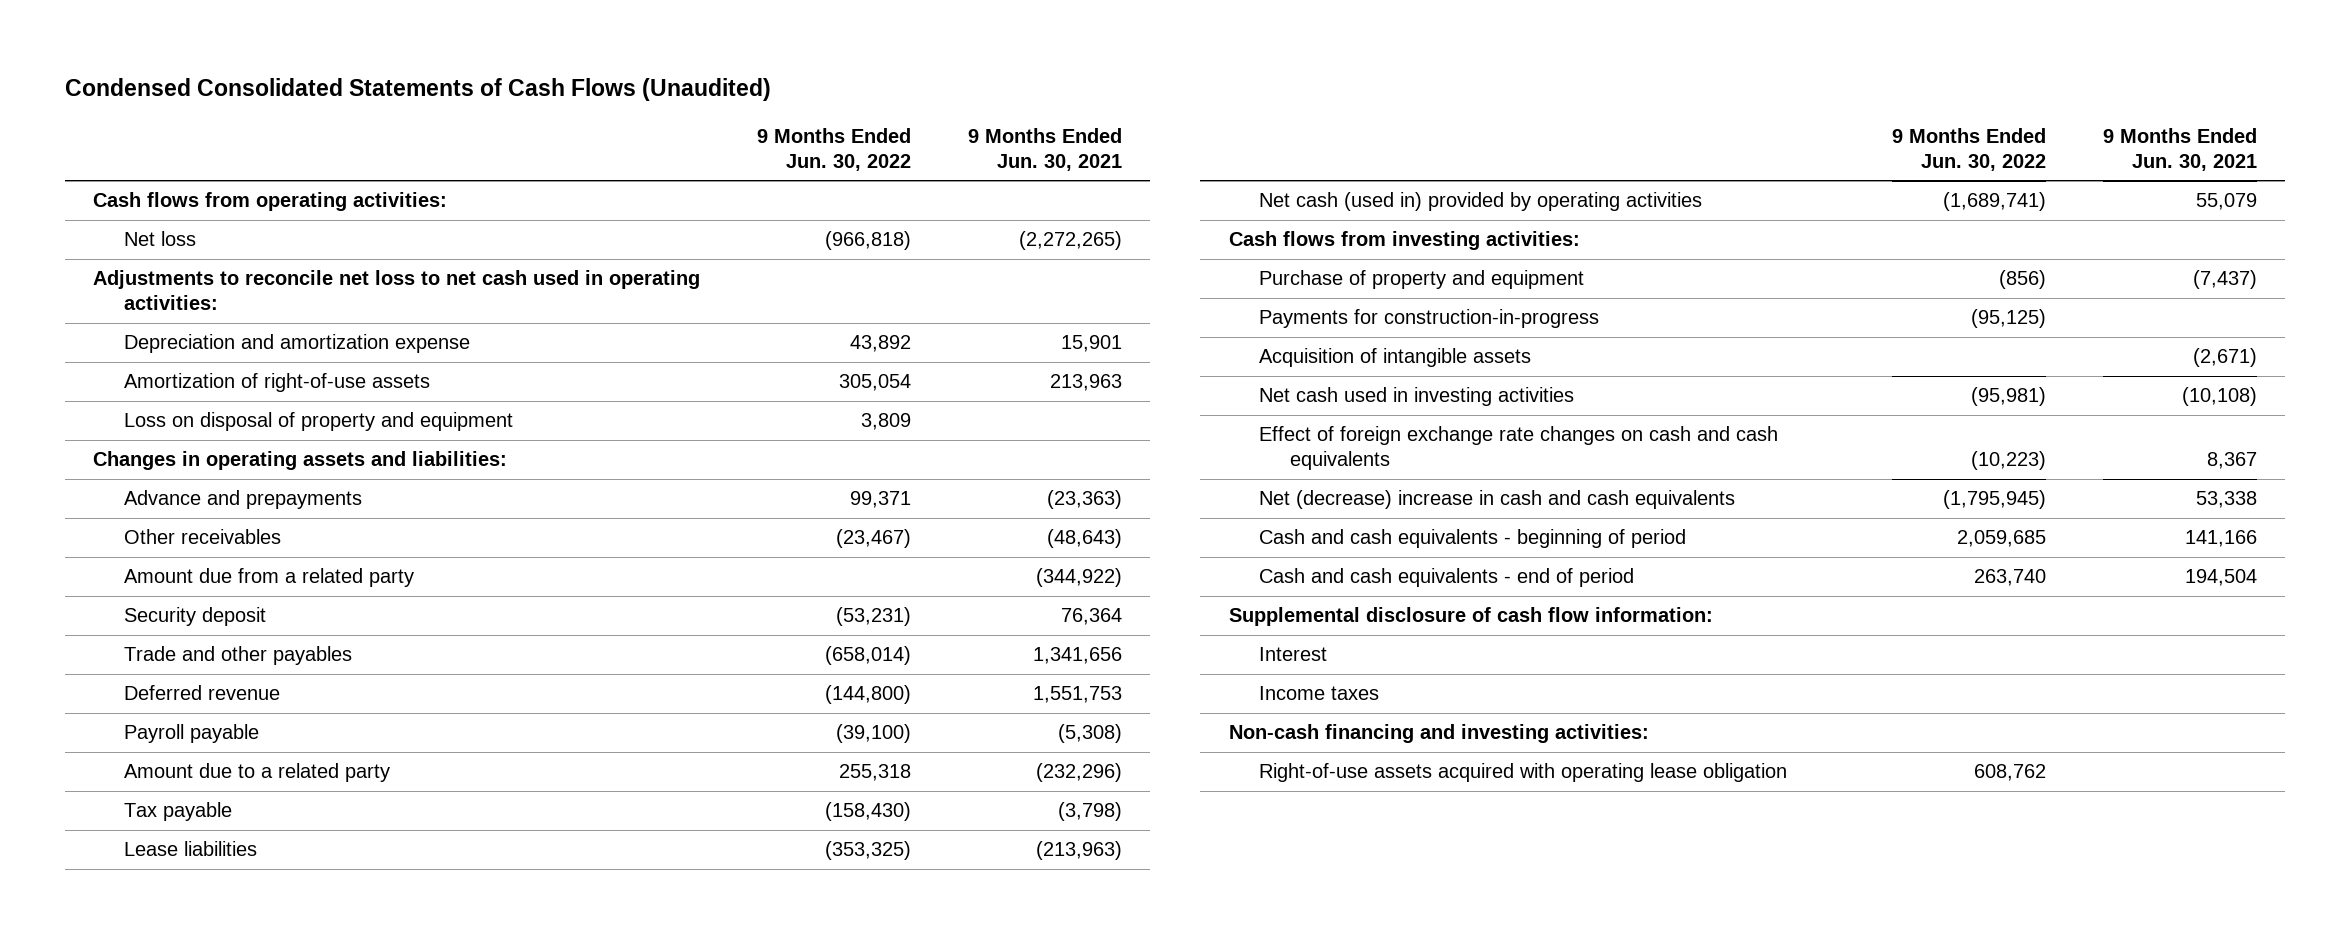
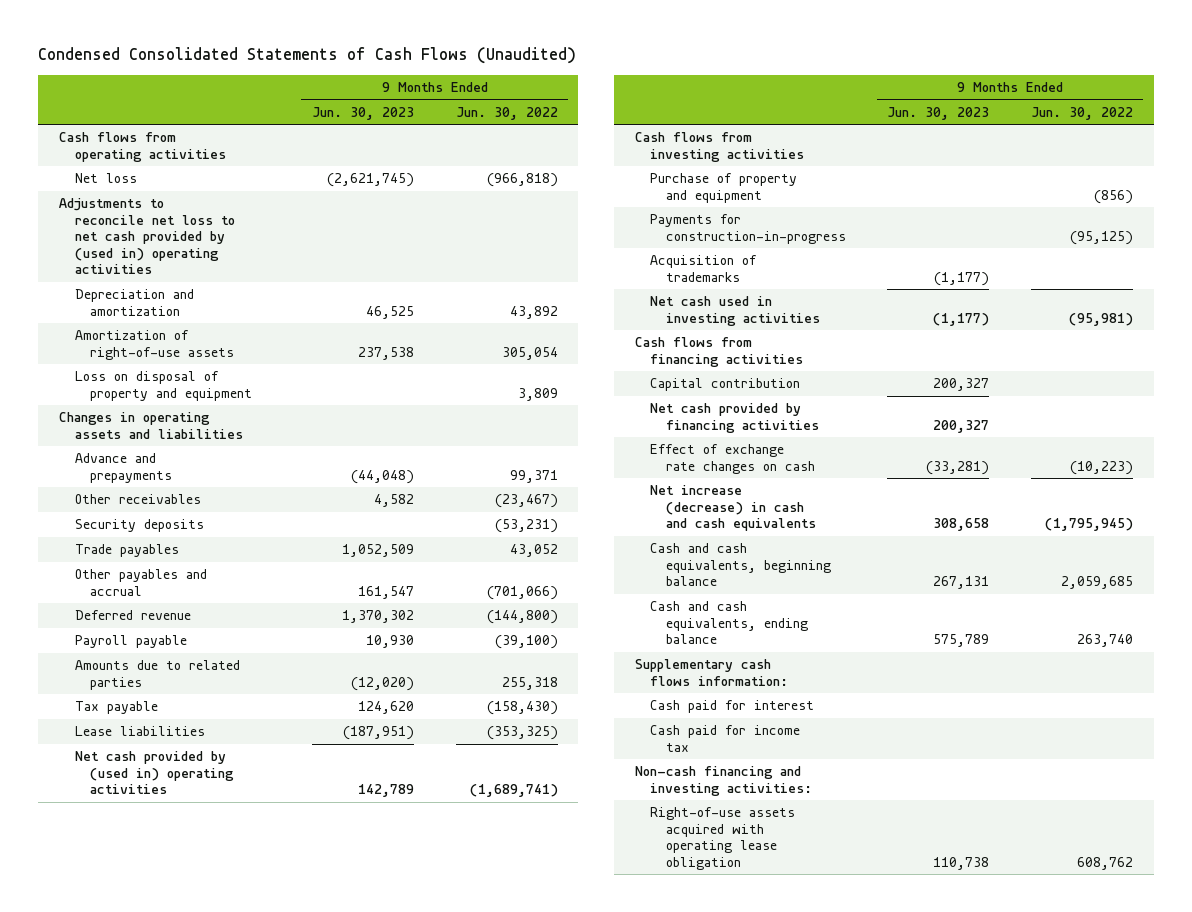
- | 9 Months Ended Jun. 30, 2022 | 9 Months Ended Jun. 30, 2021
+ | 9 Months Ended Jun. 30, 2023 | 9 Months Ended Jun. 30, 2022
- Cash flows from operating activities:
+ Cash flows from operating activities
- Adjustments to reconcile net loss to net cash used in operating activities:
- Depreciation and amortization expense | 43,892 | 15,901
+ Adjustments to reconcile net loss to net cash provided by (used in) operating activities
+ Depreciation and amortization | 46,525 | 43,892
- Changes in operating assets and liabilities:
+ Changes in operating assets and liabilities
- Amount due from a related party | | (344,922)
- Security deposit | (53,231) | 76,364
- Trade and other payables | (658,014) | 1,341,656
+ Security deposits | | (53,231)
+ Trade payables | 1,052,509 | 43,052
+ Other payables and accrual | 161,547 | (701,066)
- Amount due to a related party | 255,318 | (232,296)
+ Amounts due to related parties | (12,020) | 255,318
- Net cash (used in) provided by operating activities | (1,689,741) | 55,079
- Cash flows from investing activities:
+ Net cash provided by (used in) operating activities | 142,789 | (1,689,741)
+ Cash flows from investing activities
- Acquisition of intangible assets | | (2,671)
+ Acquisition of trademarks | (1,177) |
- Effect of foreign exchange rate changes on cash and cash equivalents | (10,223) | 8,367
- Net (decrease) increase in cash and cash equivalents | (1,795,945) | 53,338
- Cash and cash equivalents - beginning of period | 2,059,685 | 141,166
- Cash and cash equivalents - end of period | 263,740 | 194,504
- Supplemental disclosure of cash flow information:
- Interest
- Income taxes
+ Cash flows from financing activities
+ Capital contribution | 200,327 |
+ Net cash provided by financing activities | 200,327 |
+ Effect of exchange rate changes on cash | (33,281) | (10,223)
+ Net increase (decrease) in cash and cash equivalents | 308,658 | (1,795,945)
+ Cash and cash equivalents, beginning balance | 267,131 | 2,059,685
+ Cash and cash equivalents, ending balance | 575,789 | 263,740
+ Supplementary cash flows information:
+ Cash paid for interest
+ Cash paid for income tax

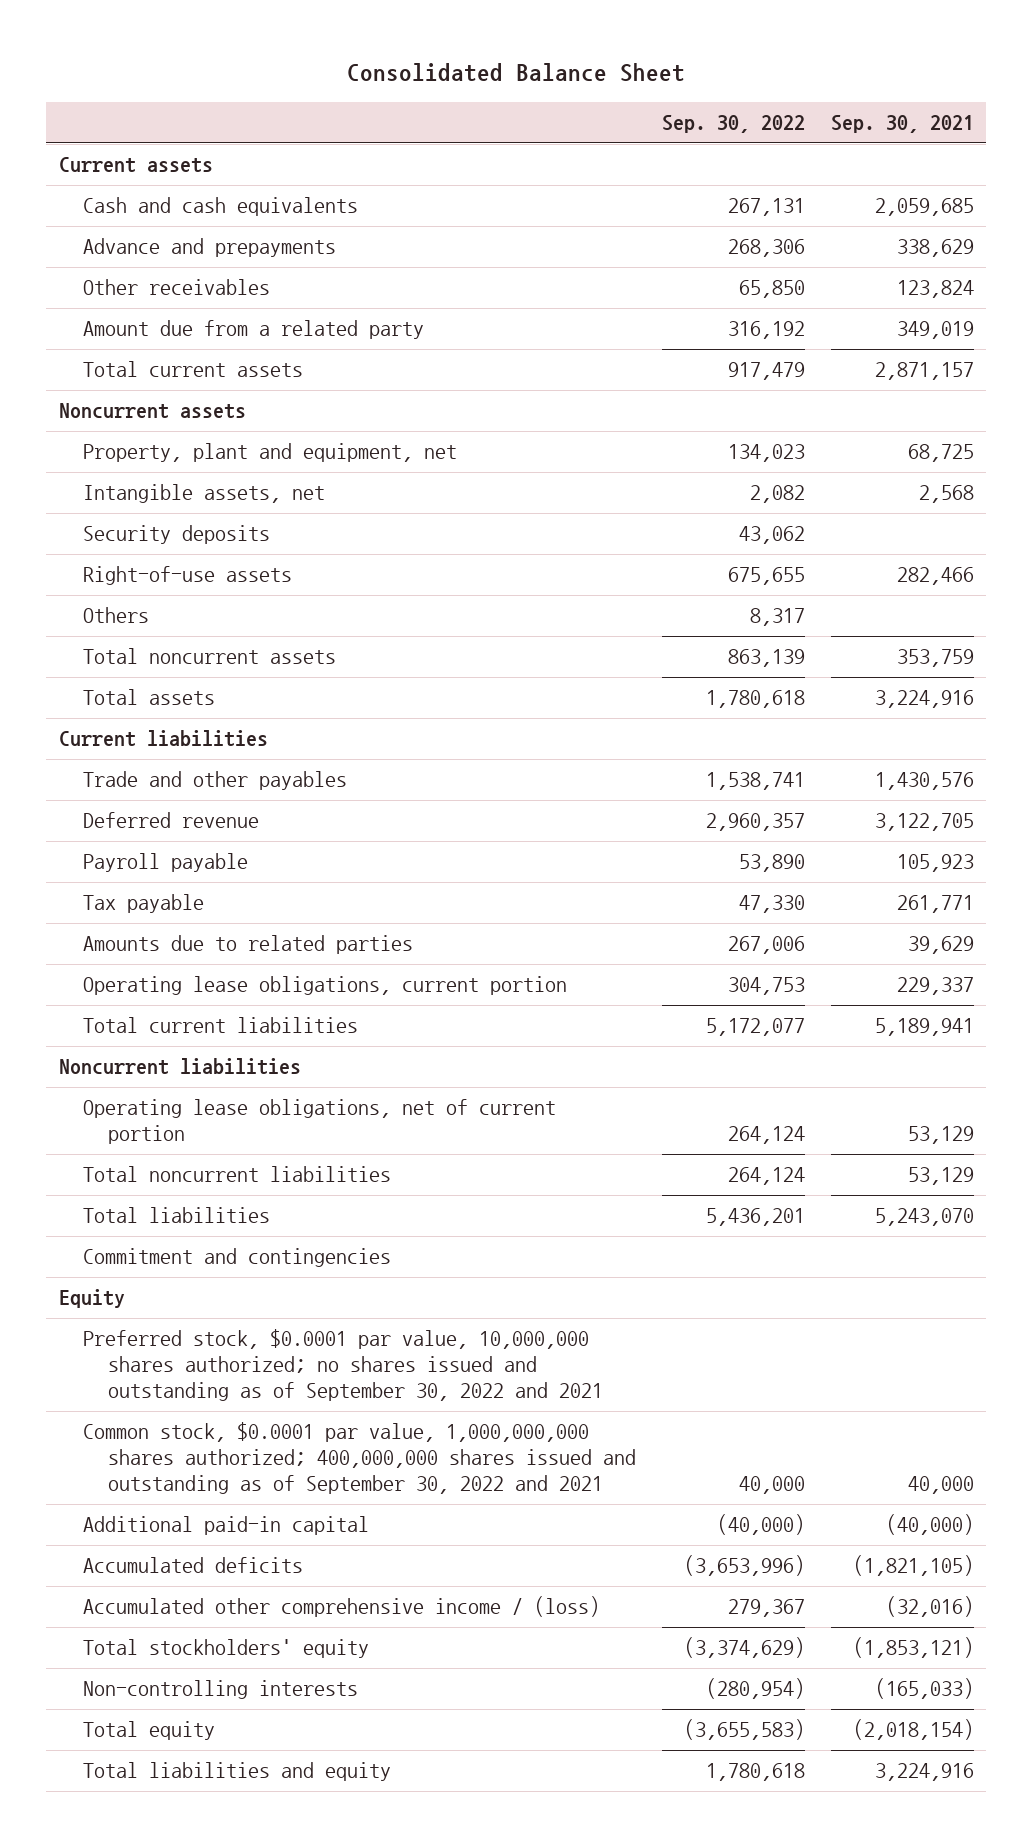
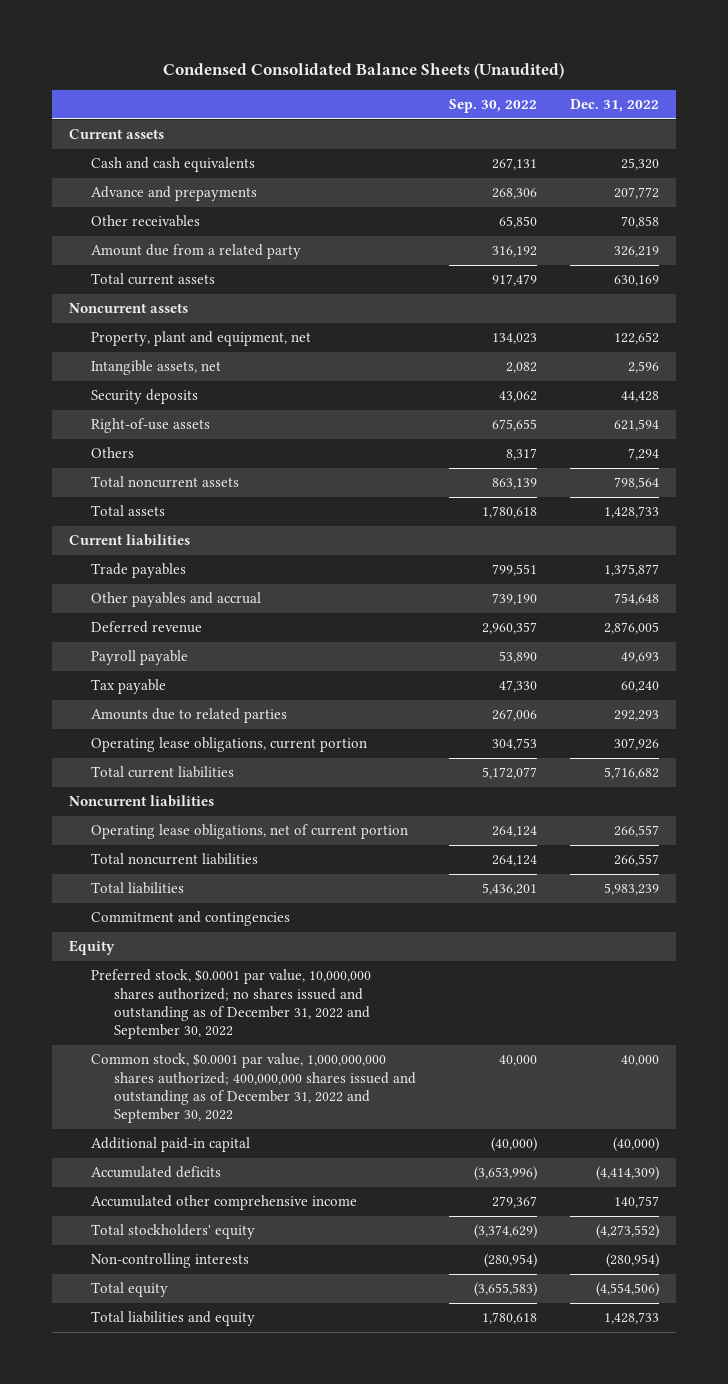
- Consolidated Balance Sheet
+ Condensed Consolidated Balance Sheets (Unaudited)
- | Sep. 30, 2022 | Sep. 30, 2021
+ | Sep. 30, 2022 | Dec. 31, 2022
- Trade and other payables | 1,538,741 | 1,430,576
+ Trade payables | 799,551 | 1,375,877
+ Other payables and accrual | 739,190 | 754,648
- Preferred stock, $0.0001 par value, 10,000,000 shares authorized; no shares issued and outstanding as of September 30, 2022 and 2021
- Common stock, $0.0001 par value, 1,000,000,000 shares authorized; 400,000,000 shares issued and outstanding as of September 30, 2022 and 2021 | 40,000 | 40,000
+ Preferred stock, $0.0001 par value, 10,000,000 shares authorized; no shares issued and outstanding as of December 31, 2022 and September 30, 2022
+ Common stock, $0.0001 par value, 1,000,000,000 shares authorized; 400,000,000 shares issued and outstanding as of December 31, 2022 and September 30, 2022 | 40,000 | 40,000
- Accumulated other comprehensive income / (loss) | 279,367 | (32,016)
+ Accumulated other comprehensive income | 279,367 | 140,757

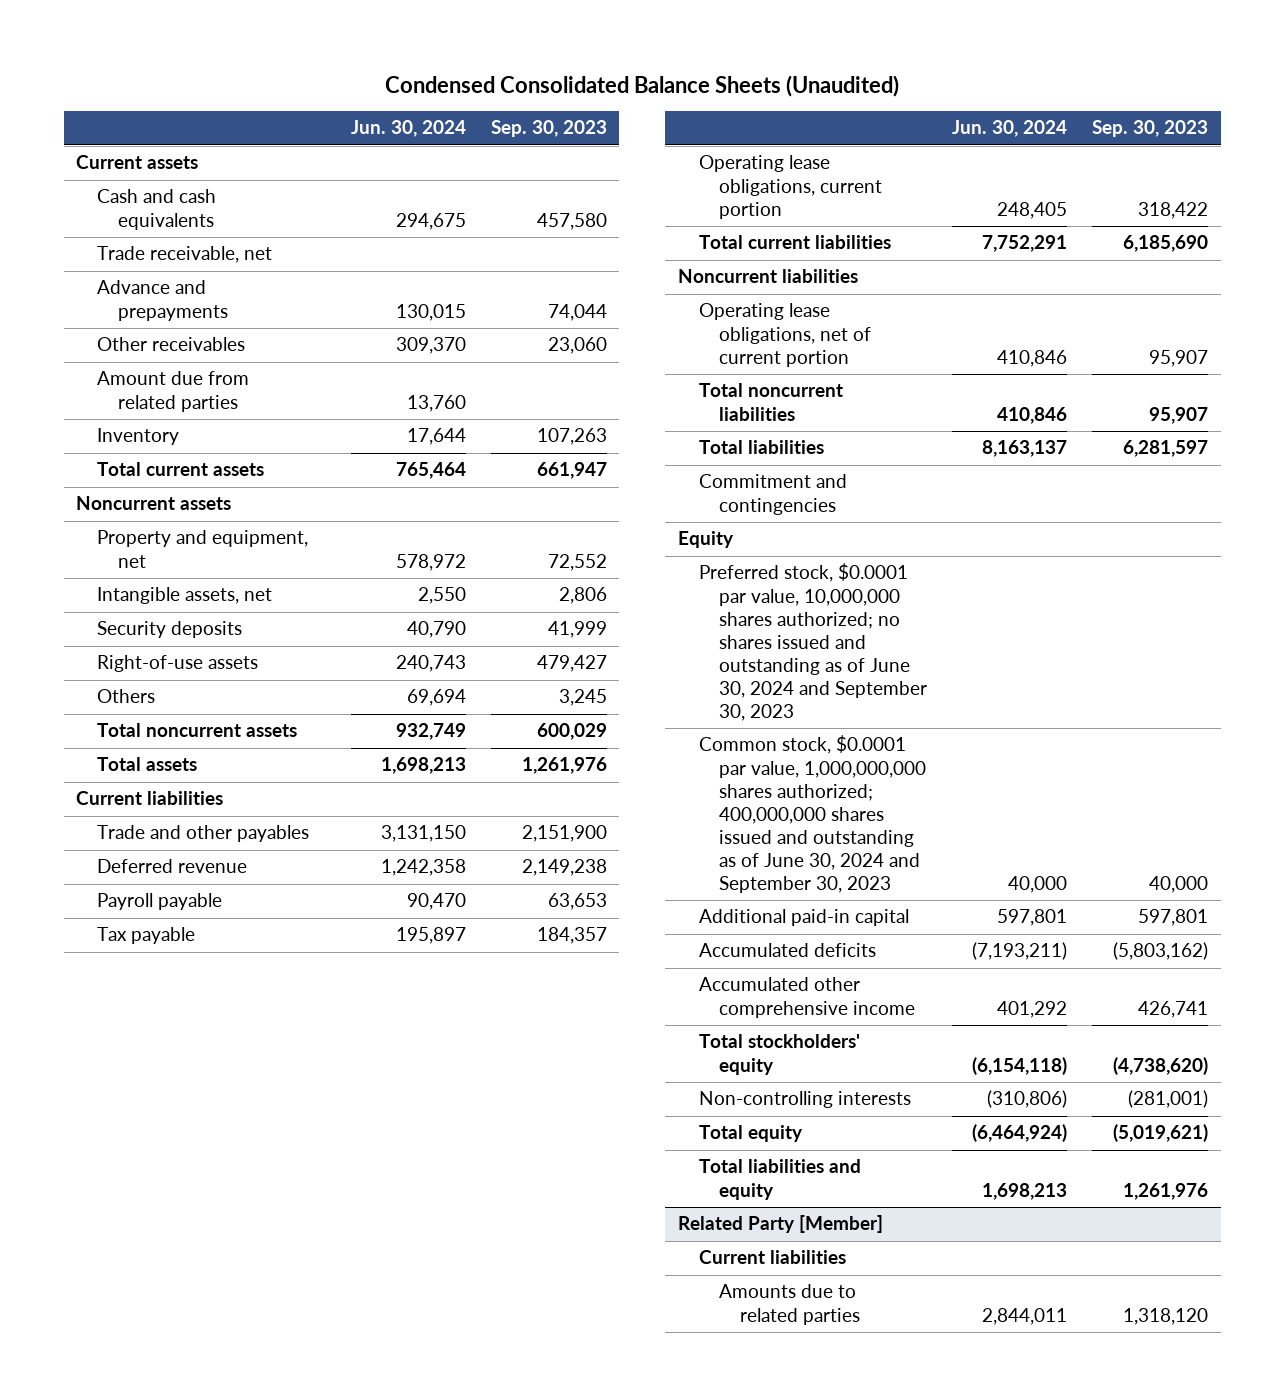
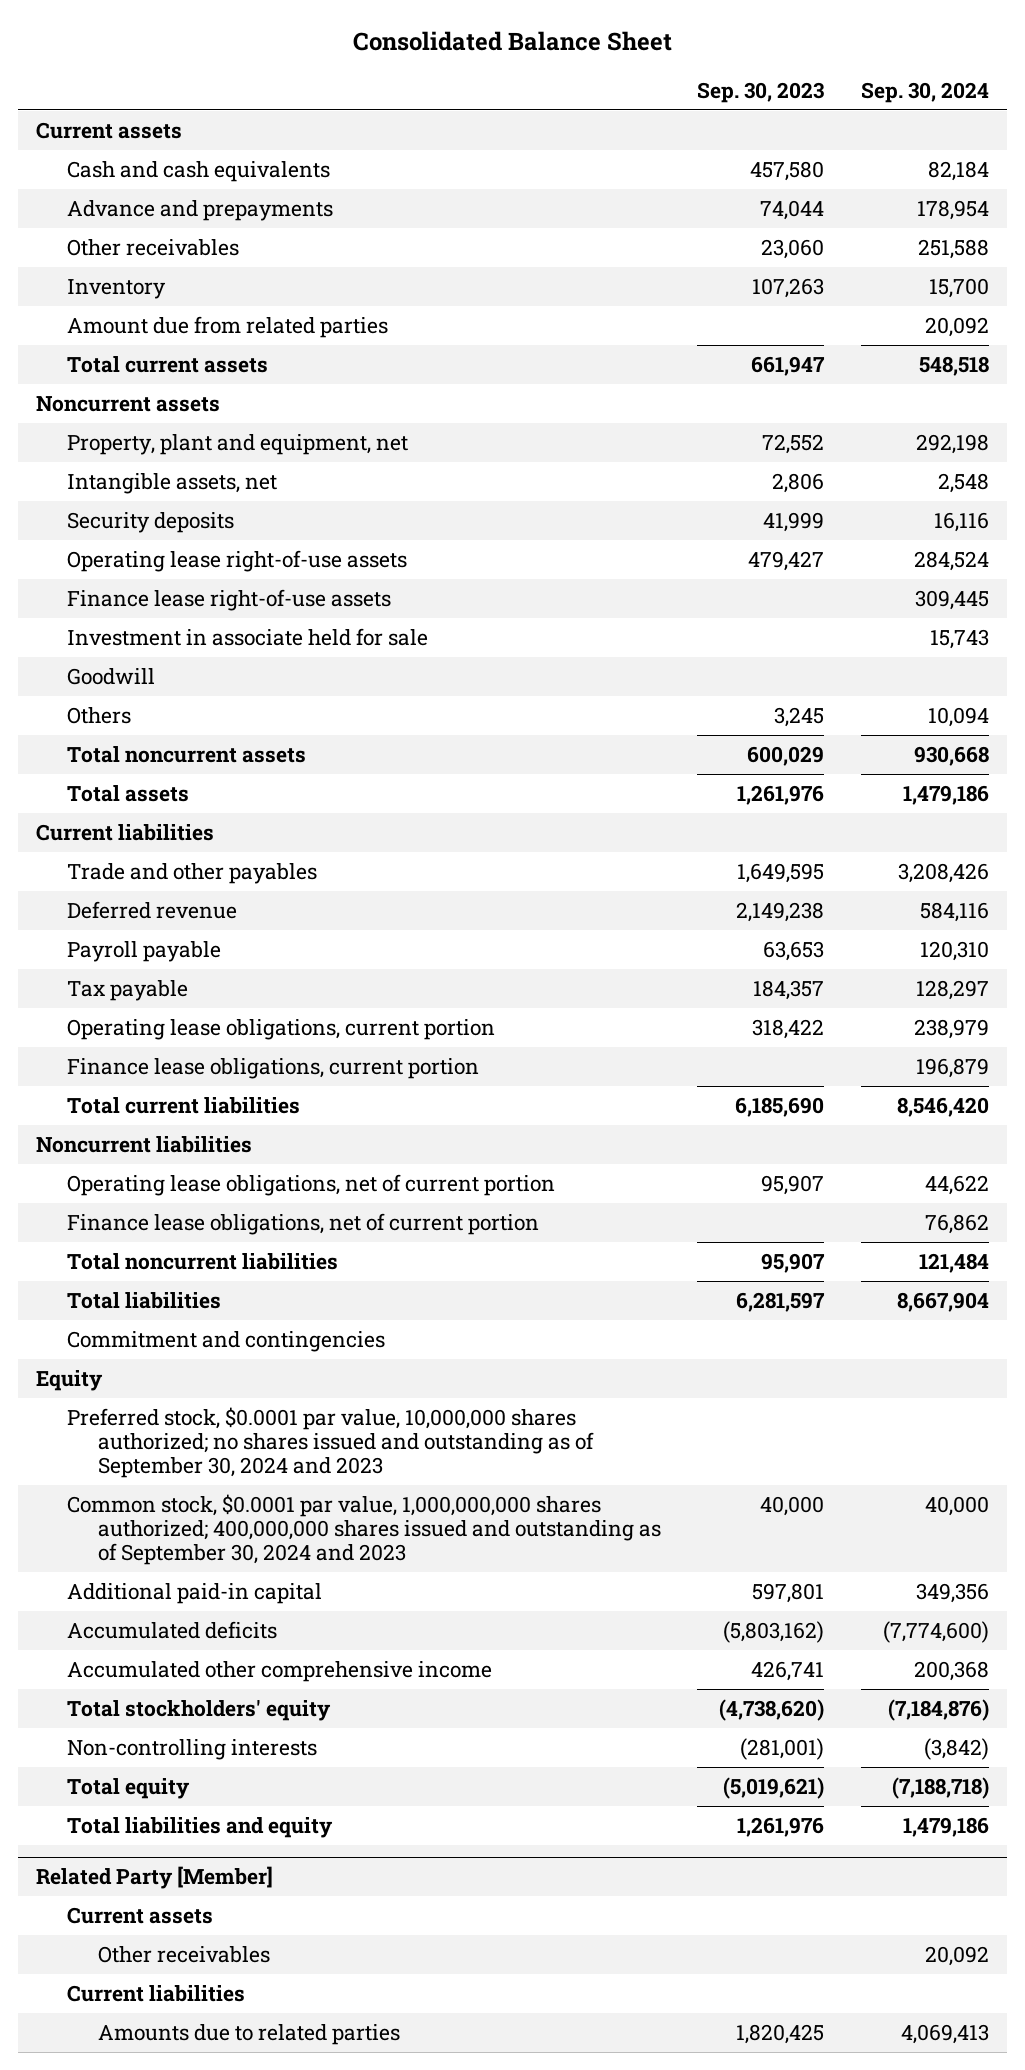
- Condensed Consolidated Balance Sheets (Unaudited)
+ Consolidated Balance Sheet
- | Jun. 30, 2024 | Sep. 30, 2023
+ | Sep. 30, 2023 | Sep. 30, 2024
- Trade receivable, net
moved down: Amount due from related parties | | 20,092
- Property and equipment, net | 578,972 | 72,552
+ Property, plant and equipment, net | 72,552 | 292,198
- Right-of-use assets | 240,743 | 479,427
+ Operating lease right-of-use assets | 479,427 | 284,524
+ Finance lease right-of-use assets | | 309,445
+ Investment in associate held for sale | | 15,743
+ Goodwill
- Trade and other payables | 3,131,150 | 2,151,900
+ Trade and other payables | 1,649,595 | 3,208,426
+ Finance lease obligations, current portion | | 196,879
+ Finance lease obligations, net of current portion | | 76,862
- Preferred stock, $0.0001 par value, 10,000,000 shares authorized; no shares issued and outstanding as of June 30, 2024 and September 30, 2023
- Common stock, $0.0001 par value, 1,000,000,000 shares authorized; 400,000,000 shares issued and outstanding as of June 30, 2024 and September 30, 2023 | 40,000 | 40,000
+ Preferred stock, $0.0001 par value, 10,000,000 shares authorized; no shares issued and outstanding as of September 30, 2024 and 2023
+ Common stock, $0.0001 par value, 1,000,000,000 shares authorized; 400,000,000 shares issued and outstanding as of September 30, 2024 and 2023 | 40,000 | 40,000
@ Related Party [Member]
+ Current assets
+ Other receivables | | 20,092
- Amounts due to related parties | 2,844,011 | 1,318,120
+ Amounts due to related parties | 1,820,425 | 4,069,413

